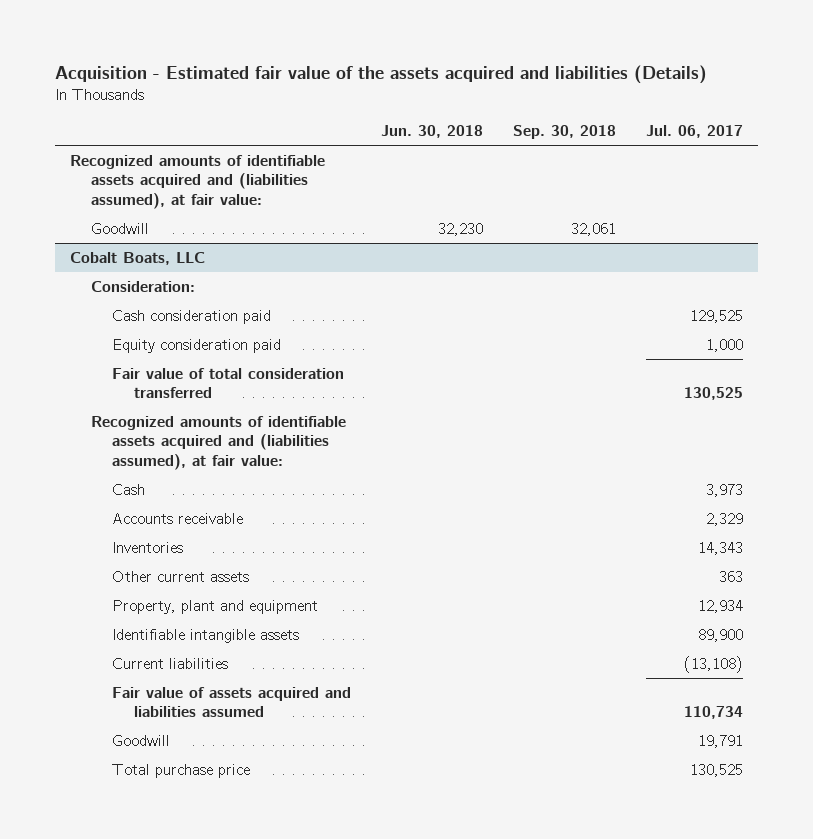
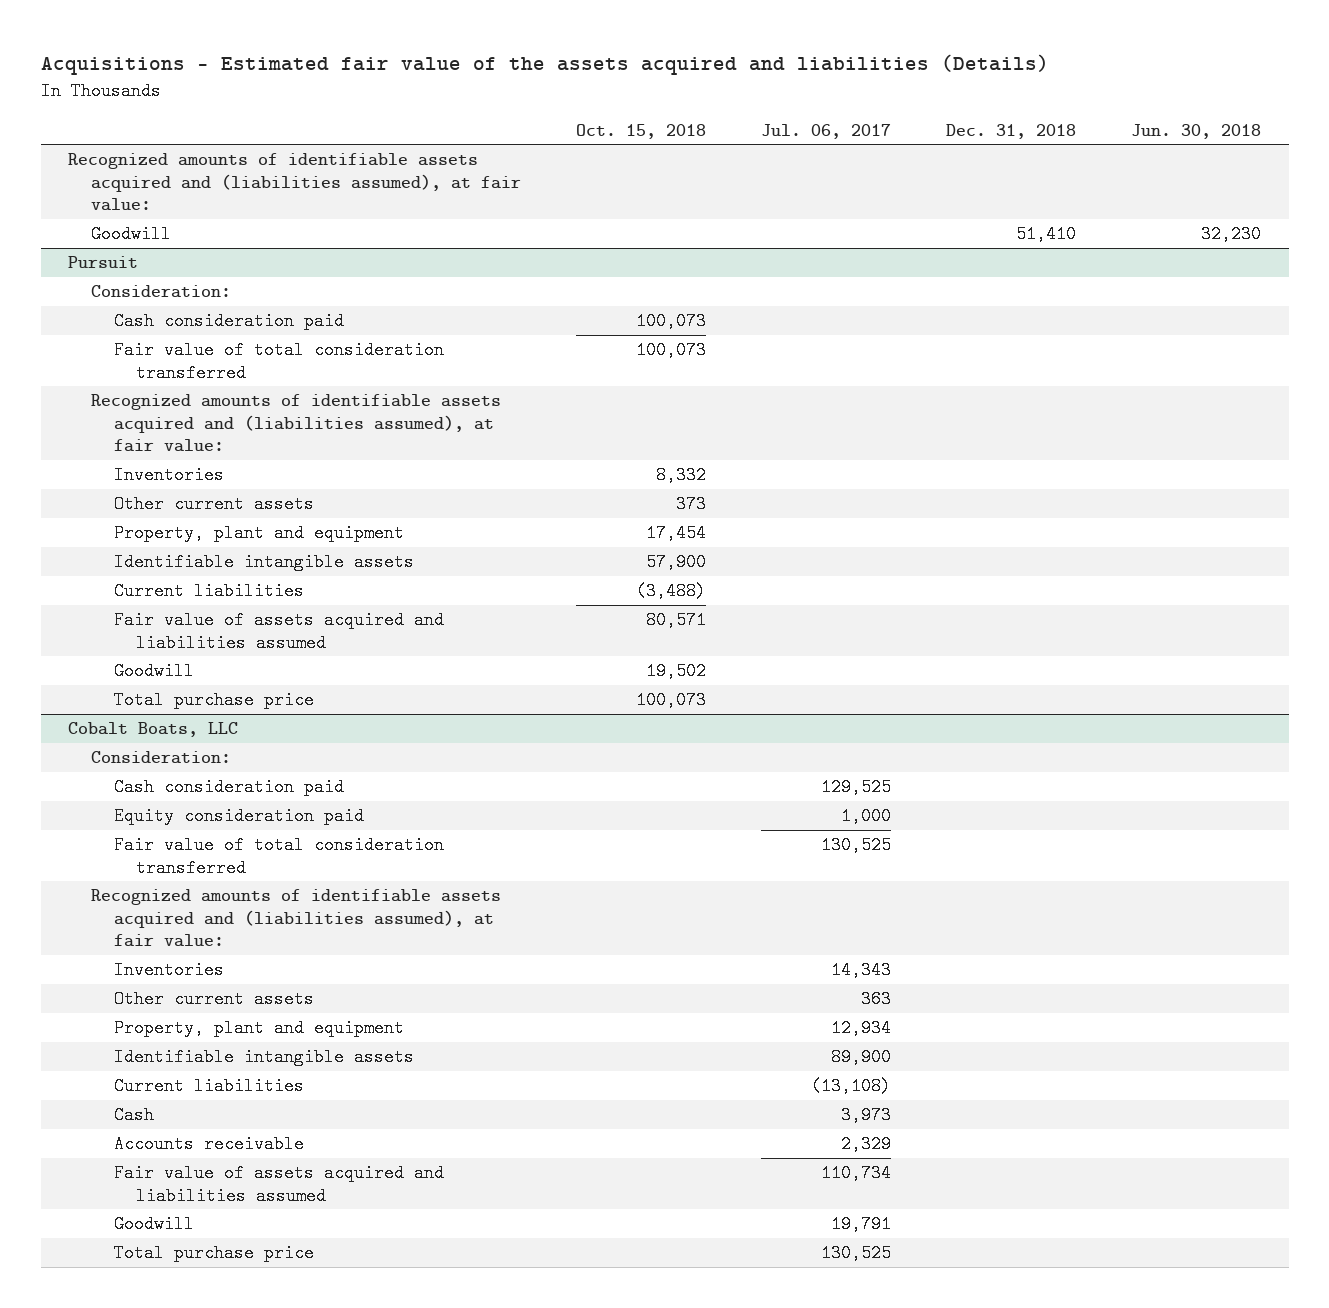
- Acquisition - Estimated fair value of the assets acquired and liabilities (Details)
+ Acquisitions - Estimated fair value of the assets acquired and liabilities (Details)
- | Jun. 30, 2018 | Sep. 30, 2018 | Jul. 06, 2017
+ | Oct. 15, 2018 | Jul. 06, 2017 | Dec. 31, 2018 | Jun. 30, 2018
+ Pursuit
+ Consideration:
+ Cash consideration paid | 100,073 | | |
+ Fair value of total consideration transferred | 100,073 | | |
+ Recognized amounts of identifiable assets acquired and (liabilities assumed), at fair value:
+ Inventories | 8,332 | | |
+ Other current assets | 373 | | |
+ Property, plant and equipment | 17,454 | | |
+ Identifiable intangible assets | 57,900 | | |
+ Current liabilities | (3,488) | | |
+ Fair value of assets acquired and liabilities assumed | 80,571 | | |
+ Goodwill | 19,502 | | |
+ Total purchase price | 100,073 | | |
@ Cobalt Boats, LLC
moved down: Cash | | 3,973 | |
moved down: Accounts receivable | | 2,329 | |

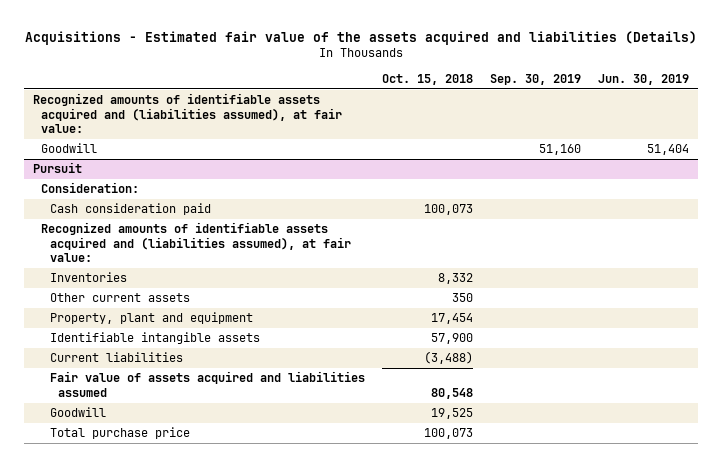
- | Oct. 15, 2018 | Jul. 06, 2017 | Dec. 31, 2018 | Jun. 30, 2018
+ | Oct. 15, 2018 | Sep. 30, 2019 | Jun. 30, 2019
@ Pursuit
- Fair value of total consideration transferred | 100,073 | | |
- Other current assets | 373 | | |
+ Other current assets | 350 | |
- Fair value of assets acquired and liabilities assumed | 80,571 | | |
- Goodwill | 19,502 | | |
+ Fair value of assets acquired and liabilities assumed | 80,548 | |
+ Goodwill | 19,525 | |
- Cobalt Boats, LLC
- Consideration:
- Cash consideration paid | | 129,525 | |
- Equity consideration paid | | 1,000 | |
- Fair value of total consideration transferred | | 130,525 | |
- Recognized amounts of identifiable assets acquired and (liabilities assumed), at fair value:
- Inventories | | 14,343 | |
- Other current assets | | 363 | |
- Property, plant and equipment | | 12,934 | |
- Identifiable intangible assets | | 89,900 | |
- Current liabilities | | (13,108) | |
- Cash | | 3,973 | |
- Accounts receivable | | 2,329 | |
- Fair value of assets acquired and liabilities assumed | | 110,734 | |
- Goodwill | | 19,791 | |
- Total purchase price | | 130,525 | |

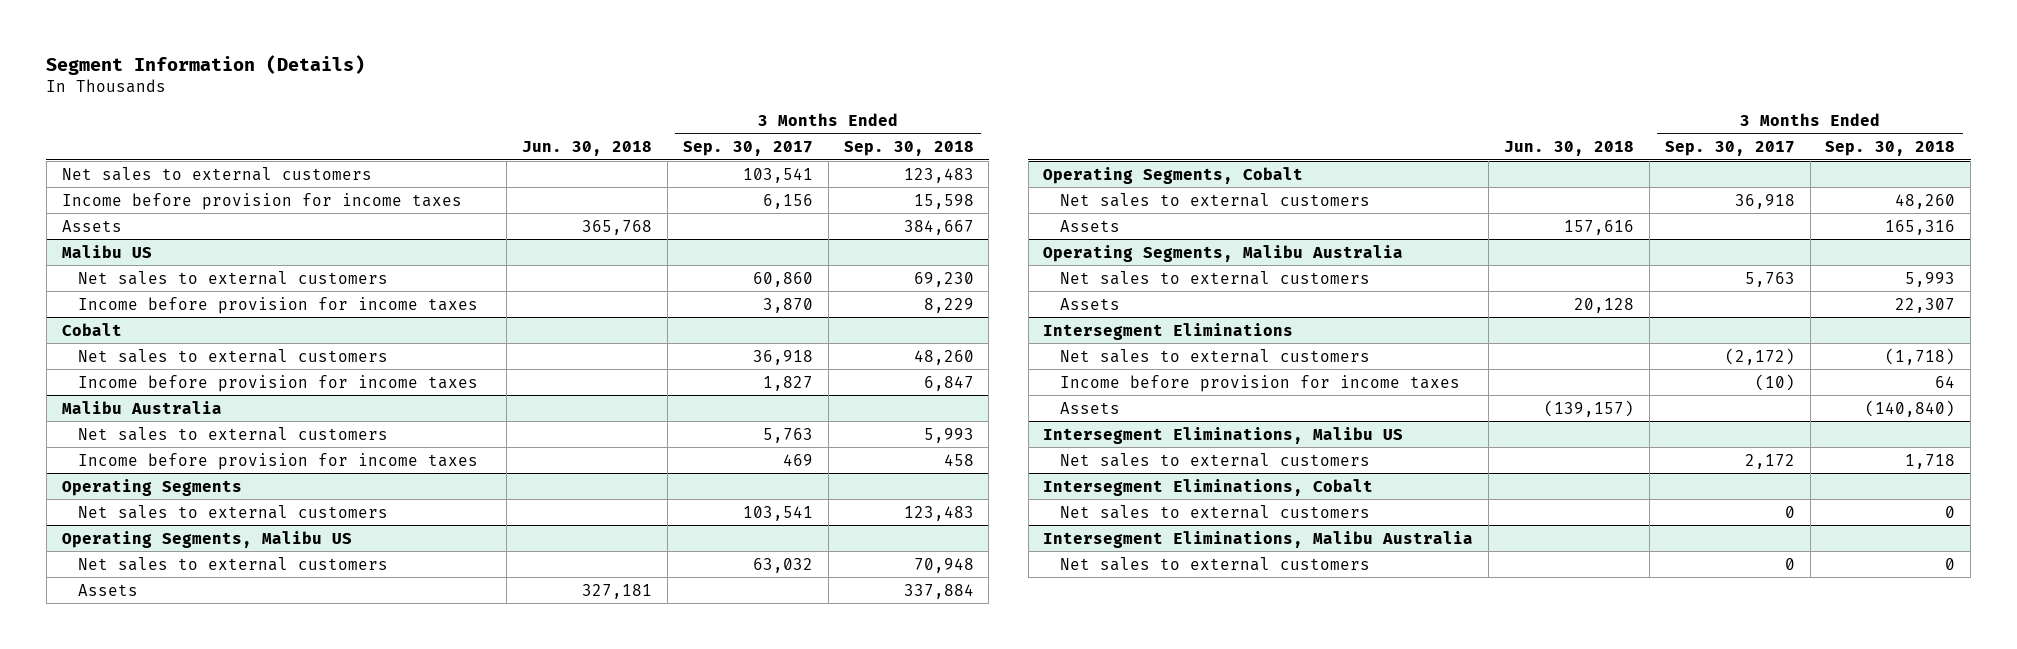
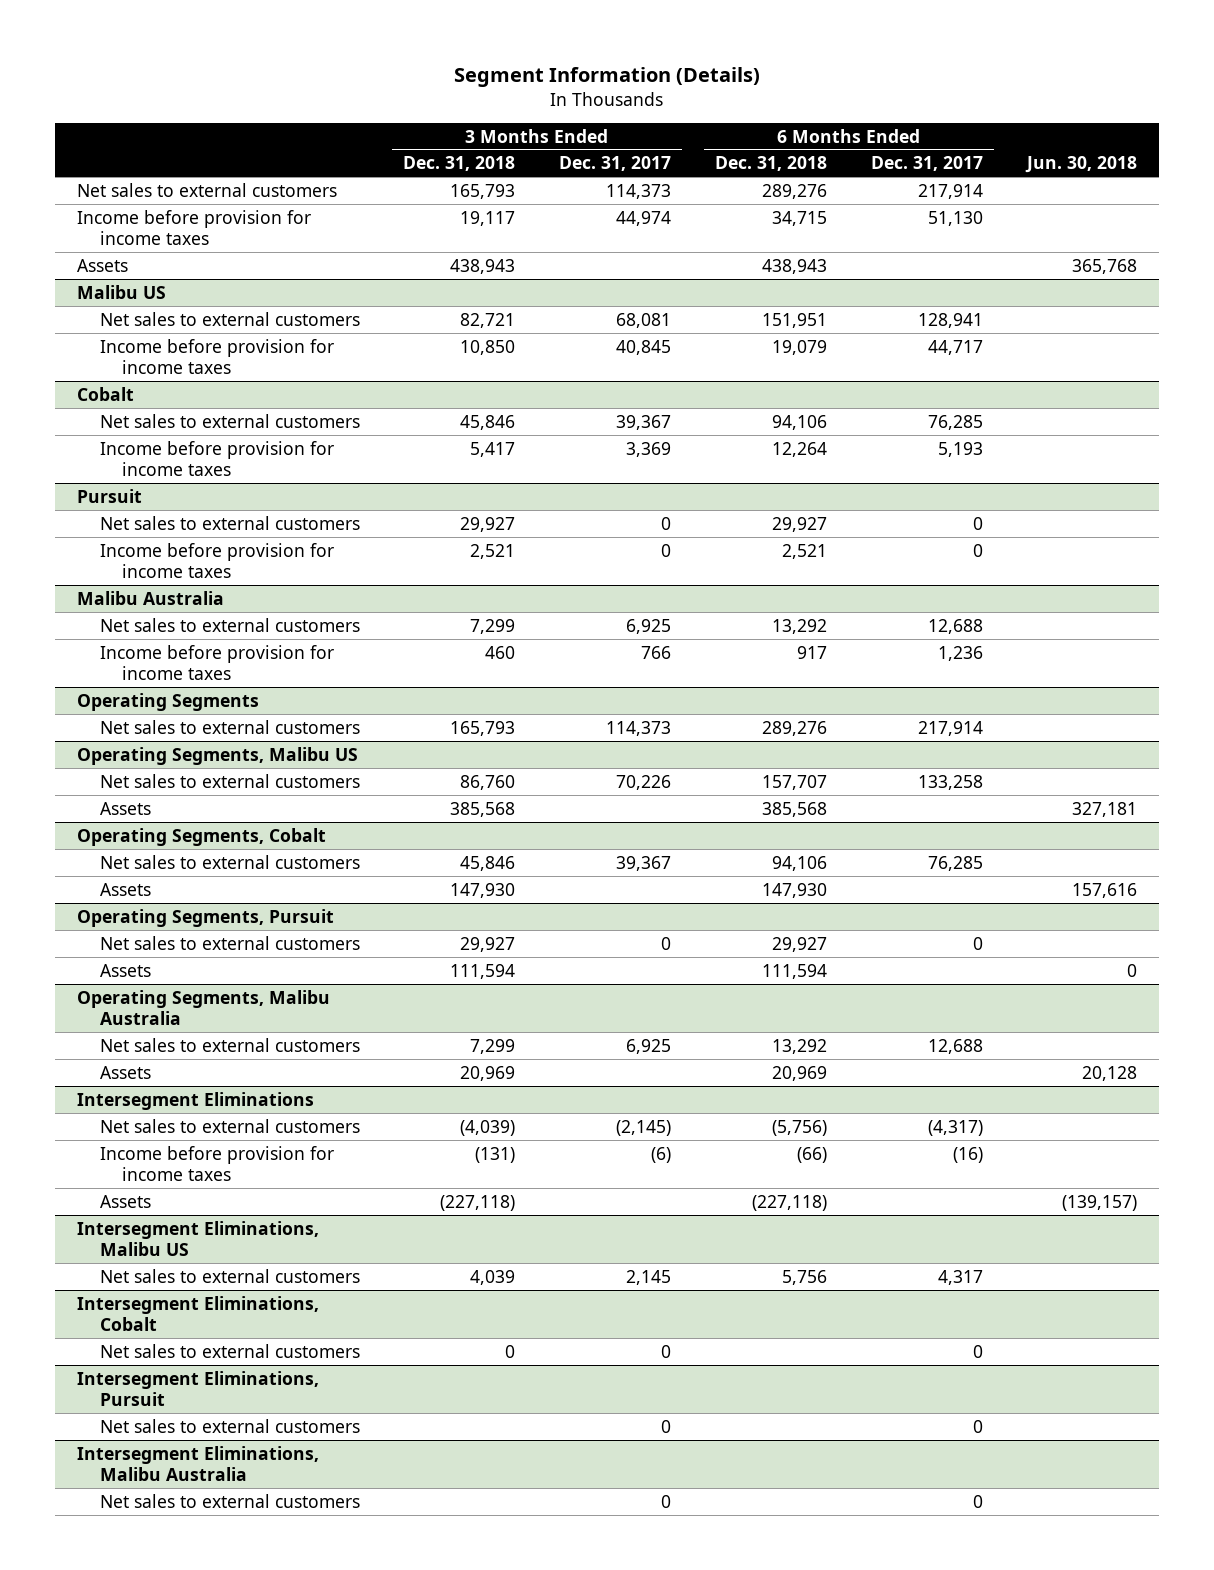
- | Jun. 30, 2018 | 3 Months Ended Sep. 30, 2017 | 3 Months Ended Sep. 30, 2018
+ | 3 Months Ended Dec. 31, 2018 | 3 Months Ended Dec. 31, 2017 | 6 Months Ended Dec. 31, 2018 | 6 Months Ended Dec. 31, 2017 | Jun. 30, 2018
+ Pursuit
+ Net sales to external customers | 29,927 | 0 | 29,927 | 0 |
+ Income before provision for income taxes | 2,521 | 0 | 2,521 | 0 |
+ Operating Segments, Pursuit
+ Net sales to external customers | 29,927 | 0 | 29,927 | 0 |
+ Assets | 111,594 | | 111,594 | | 0
+ Intersegment Eliminations, Pursuit
+ Net sales to external customers | | 0 | | 0 |

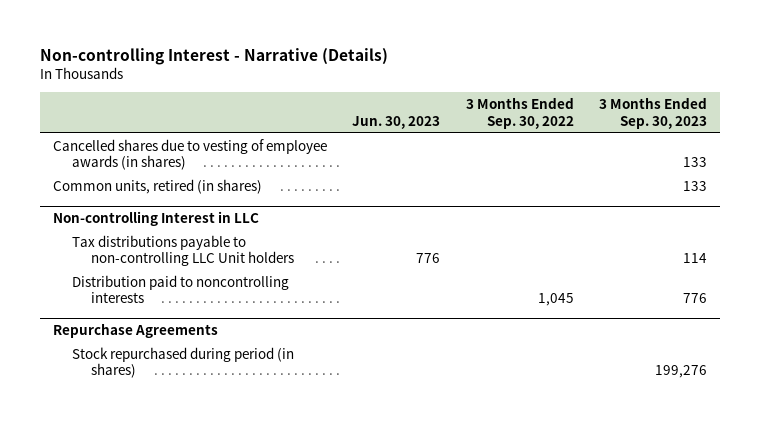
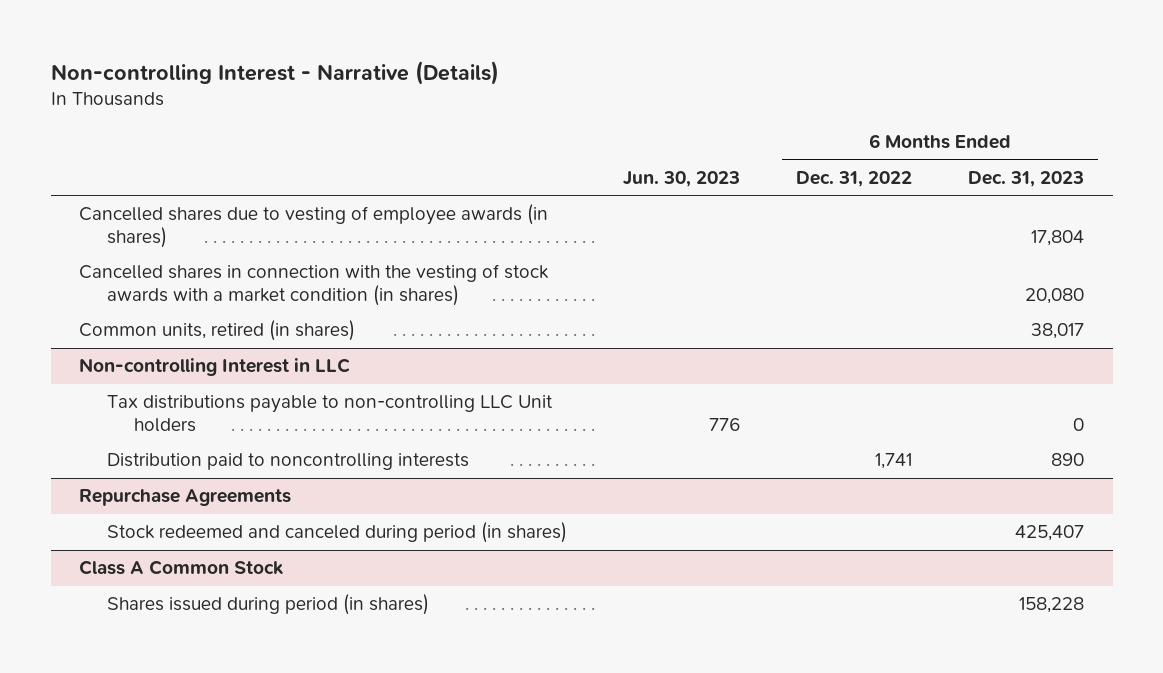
- | Jun. 30, 2023 | 3 Months Ended Sep. 30, 2022 | 3 Months Ended Sep. 30, 2023
+ | Jun. 30, 2023 | 6 Months Ended Dec. 31, 2022 | 6 Months Ended Dec. 31, 2023
+ Cancelled shares in connection with the vesting of stock awards with a market condition (in shares) | | | 20,080
@ Repurchase Agreements
- Stock repurchased during period (in shares) | | | 199,276
+ Stock redeemed and canceled during period (in shares) | | | 425,407
+ Class A Common Stock
+ Shares issued during period (in shares) | | | 158,228

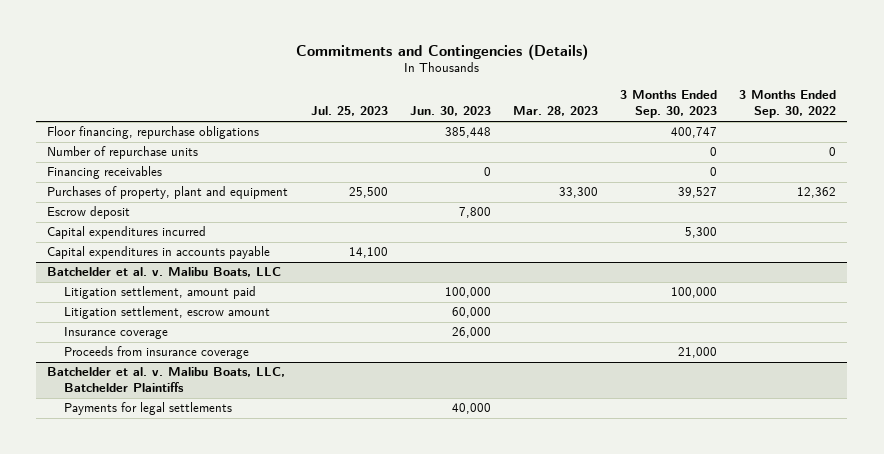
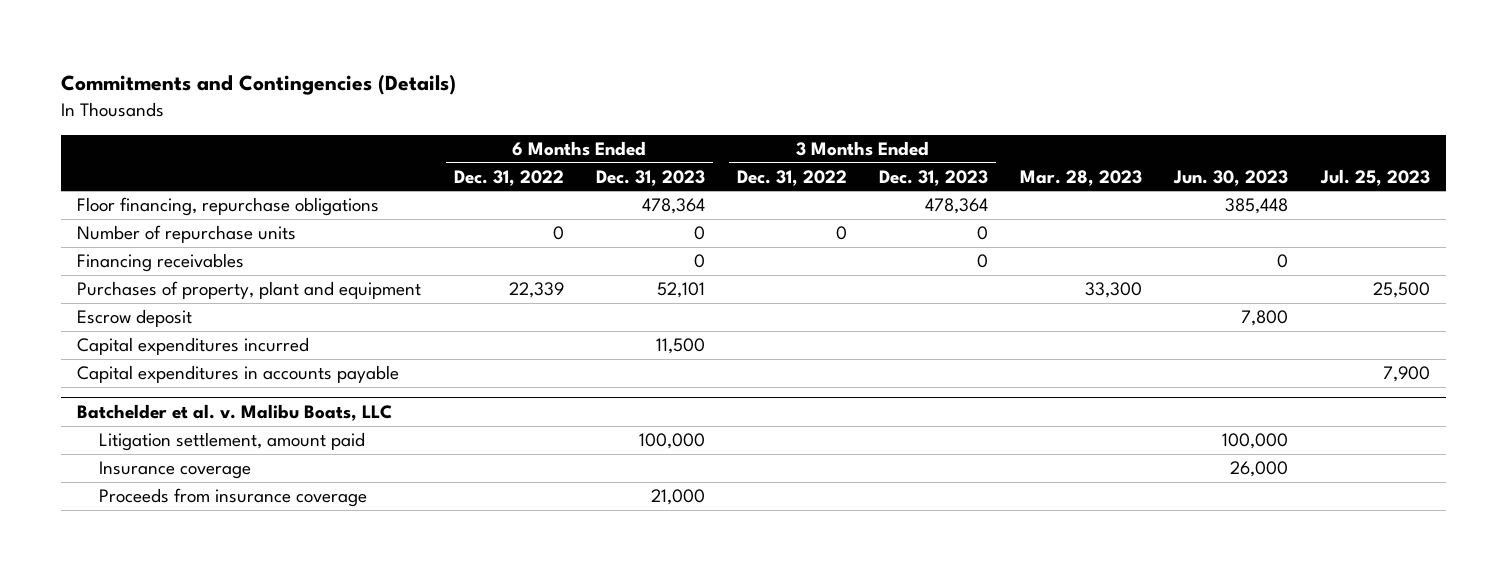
- | Jul. 25, 2023 | Jun. 30, 2023 | Mar. 28, 2023 | 3 Months Ended Sep. 30, 2023 | 3 Months Ended Sep. 30, 2022
+ | 6 Months Ended Dec. 31, 2022 | 6 Months Ended Dec. 31, 2023 | 3 Months Ended Dec. 31, 2022 | 3 Months Ended Dec. 31, 2023 | Mar. 28, 2023 | Jun. 30, 2023 | Jul. 25, 2023
- Capital expenditures in accounts payable | 14,100 | | | |
+ Capital expenditures in accounts payable | | | | | | | 7,900
@ Batchelder et al. v. Malibu Boats, LLC
- Litigation settlement, escrow amount | | 60,000 | | |
- Batchelder et al. v. Malibu Boats, LLC, Batchelder Plaintiffs
- Payments for legal settlements | | 40,000 | | |

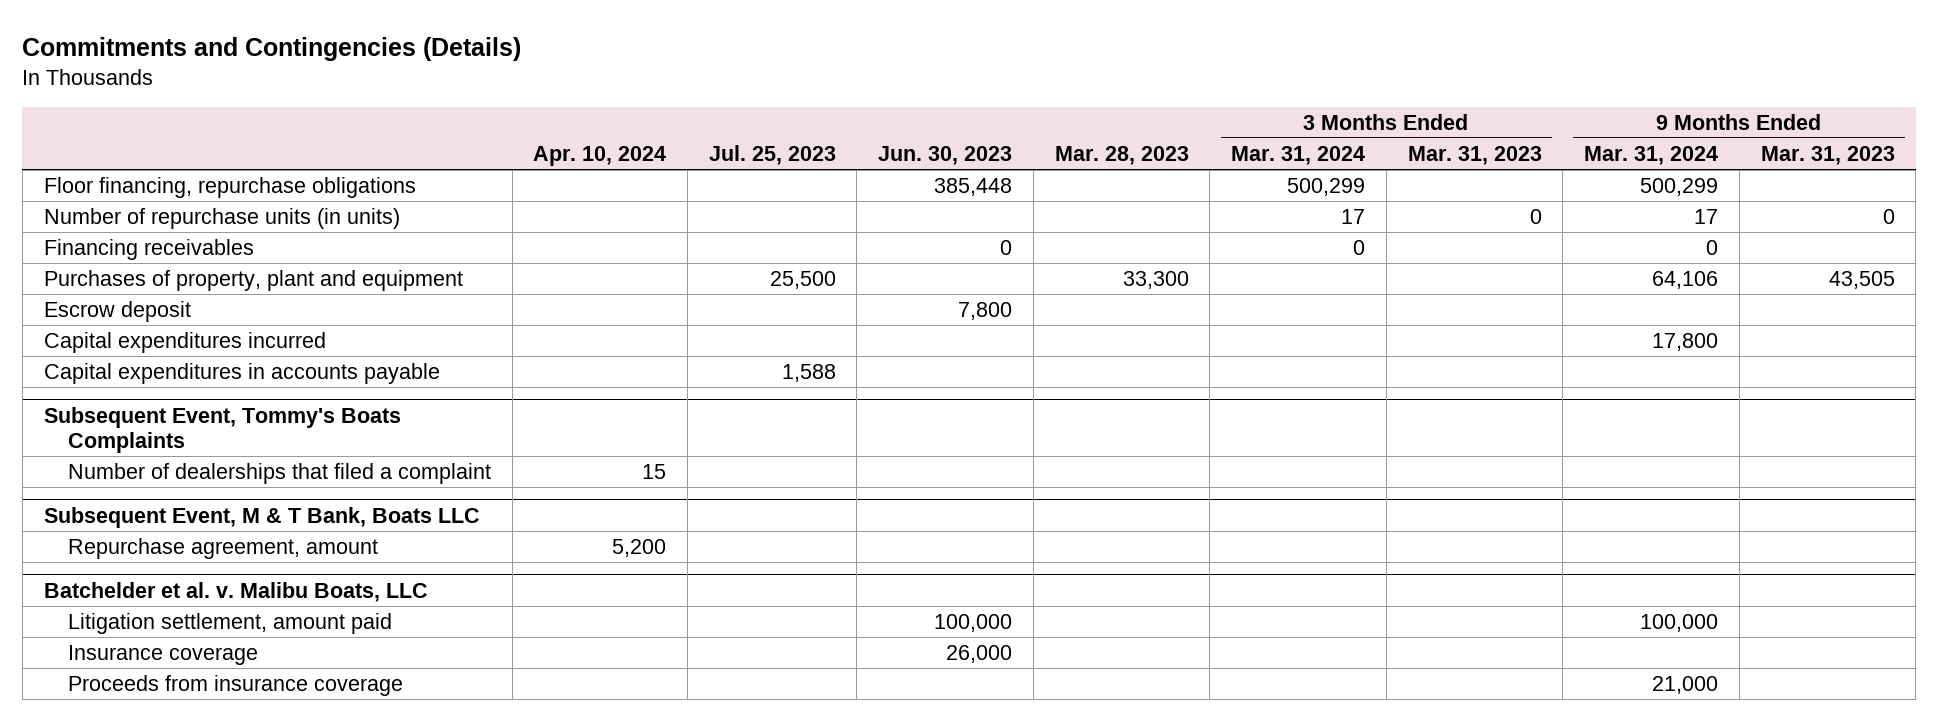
- | 6 Months Ended Dec. 31, 2022 | 6 Months Ended Dec. 31, 2023 | 3 Months Ended Dec. 31, 2022 | 3 Months Ended Dec. 31, 2023 | Mar. 28, 2023 | Jun. 30, 2023 | Jul. 25, 2023
+ | Apr. 10, 2024 | Jul. 25, 2023 | Jun. 30, 2023 | Mar. 28, 2023 | 3 Months Ended Mar. 31, 2024 | 3 Months Ended Mar. 31, 2023 | 9 Months Ended Mar. 31, 2024 | 9 Months Ended Mar. 31, 2023
- Number of repurchase units | 0 | 0 | 0 | 0 | | |
+ Number of repurchase units (in units) | | | | | 17 | 0 | 17 | 0
- Capital expenditures in accounts payable | | | | | | | 7,900
+ Capital expenditures in accounts payable | | 1,588 | | | | | |
+ Subsequent Event, Tommy's Boats Complaints
+ Number of dealerships that filed a complaint | 15 | | | | | | |
+ Subsequent Event, M & T Bank, Boats LLC
+ Repurchase agreement, amount | 5,200 | | | | | | |

